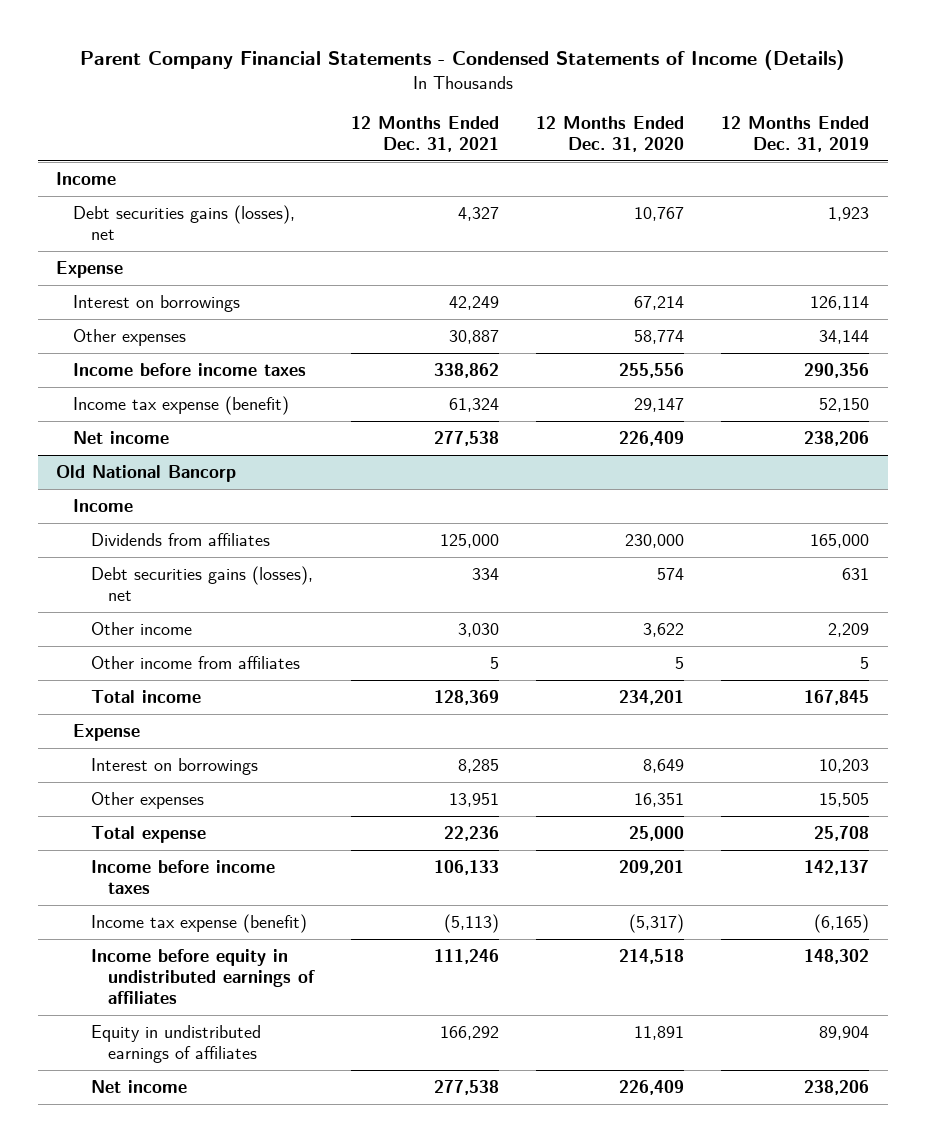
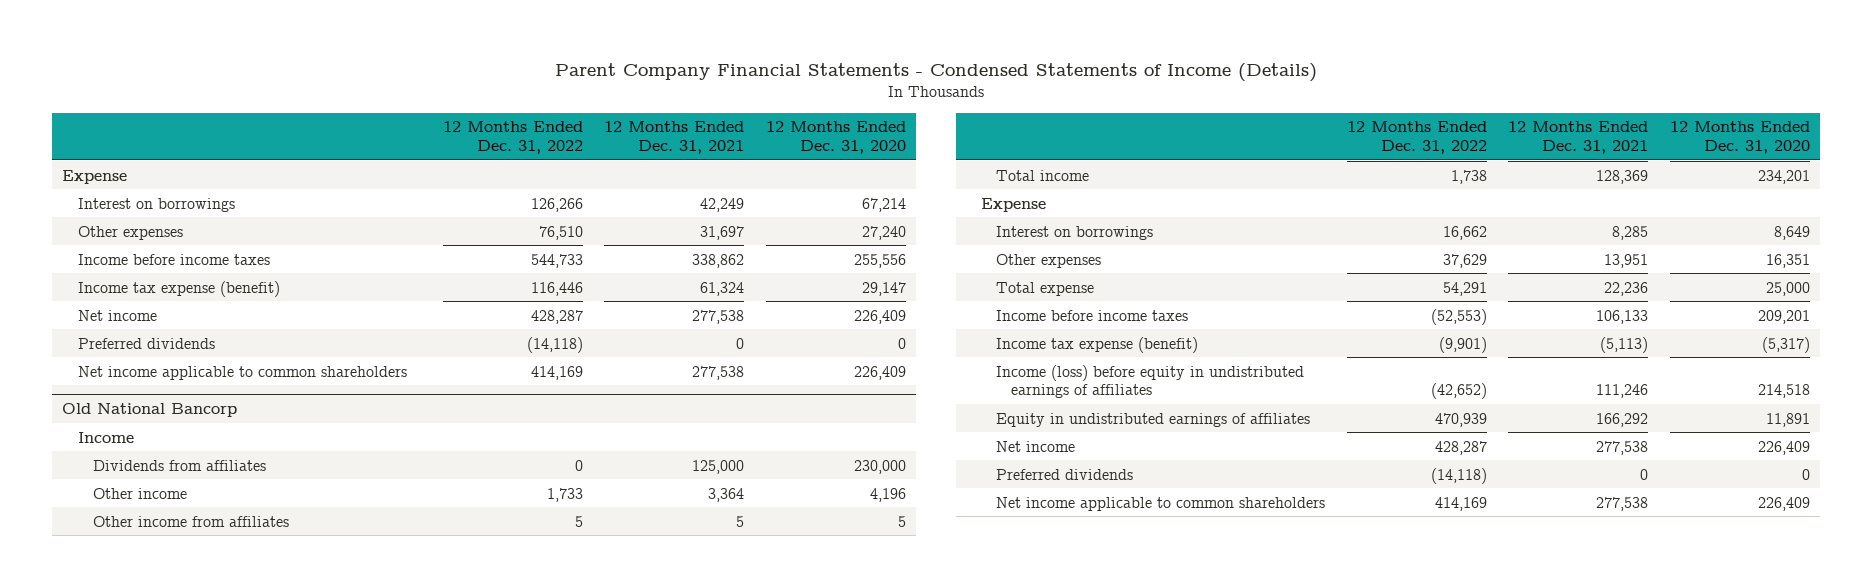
- | 12 Months Ended Dec. 31, 2021 | 12 Months Ended Dec. 31, 2020 | 12 Months Ended Dec. 31, 2019
+ | 12 Months Ended Dec. 31, 2022 | 12 Months Ended Dec. 31, 2021 | 12 Months Ended Dec. 31, 2020
- Income
- Debt securities gains (losses), net | 4,327 | 10,767 | 1,923
- Other expenses | 30,887 | 58,774 | 34,144
+ Other expenses | 76,510 | 31,697 | 27,240
+ Preferred dividends | (14,118) | 0 | 0
+ Net income applicable to common shareholders | 414,169 | 277,538 | 226,409
@ Old National Bancorp
- Debt securities gains (losses), net | 334 | 574 | 631
- Other income | 3,030 | 3,622 | 2,209
+ Other income | 1,733 | 3,364 | 4,196
- Income before equity in undistributed earnings of affiliates | 111,246 | 214,518 | 148,302
+ Income (loss) before equity in undistributed earnings of affiliates | (42,652) | 111,246 | 214,518
+ Preferred dividends | (14,118) | 0 | 0
+ Net income applicable to common shareholders | 414,169 | 277,538 | 226,409

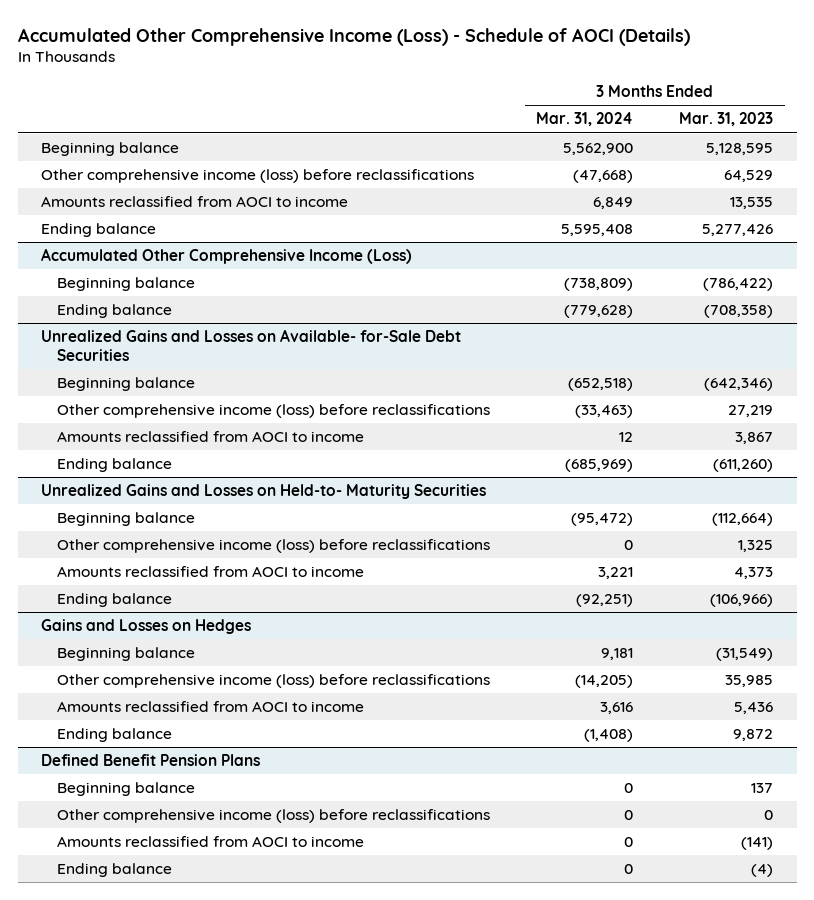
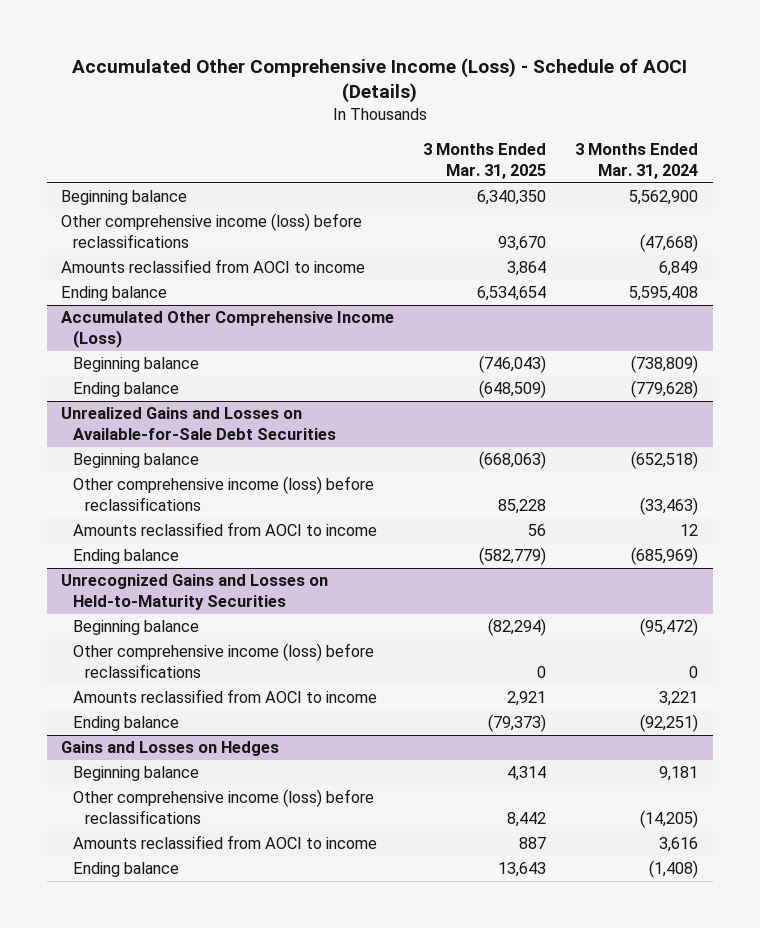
- | 3 Months Ended Mar. 31, 2024 | 3 Months Ended Mar. 31, 2023
+ | 3 Months Ended Mar. 31, 2025 | 3 Months Ended Mar. 31, 2024
- Unrealized Gains and Losses on Available- for-Sale Debt Securities
+ Unrealized Gains and Losses on Available-for-Sale Debt Securities
- Unrealized Gains and Losses on Held-to- Maturity Securities
+ Unrecognized Gains and Losses on Held-to-Maturity Securities
- Defined Benefit Pension Plans
- Beginning balance | 0 | 137
- Other comprehensive income (loss) before reclassifications | 0 | 0
- Amounts reclassified from AOCI to income | 0 | (141)
- Ending balance | 0 | (4)

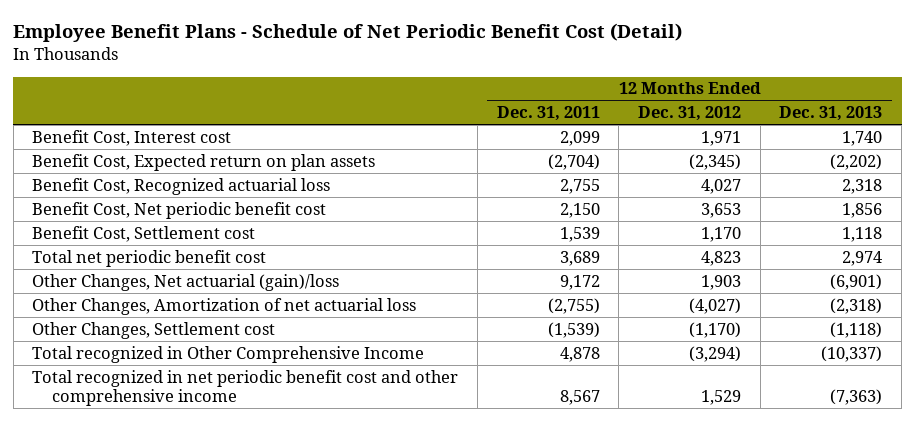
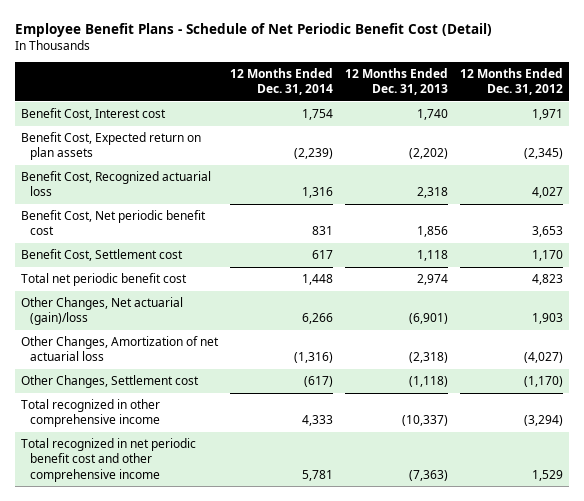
- | 12 Months Ended Dec. 31, 2011 | 12 Months Ended Dec. 31, 2012 | 12 Months Ended Dec. 31, 2013
+ | 12 Months Ended Dec. 31, 2014 | 12 Months Ended Dec. 31, 2013 | 12 Months Ended Dec. 31, 2012
- Total recognized in Other Comprehensive Income | 4,878 | (3,294) | (10,337)
+ Total recognized in other comprehensive income | 4,333 | (10,337) | (3,294)

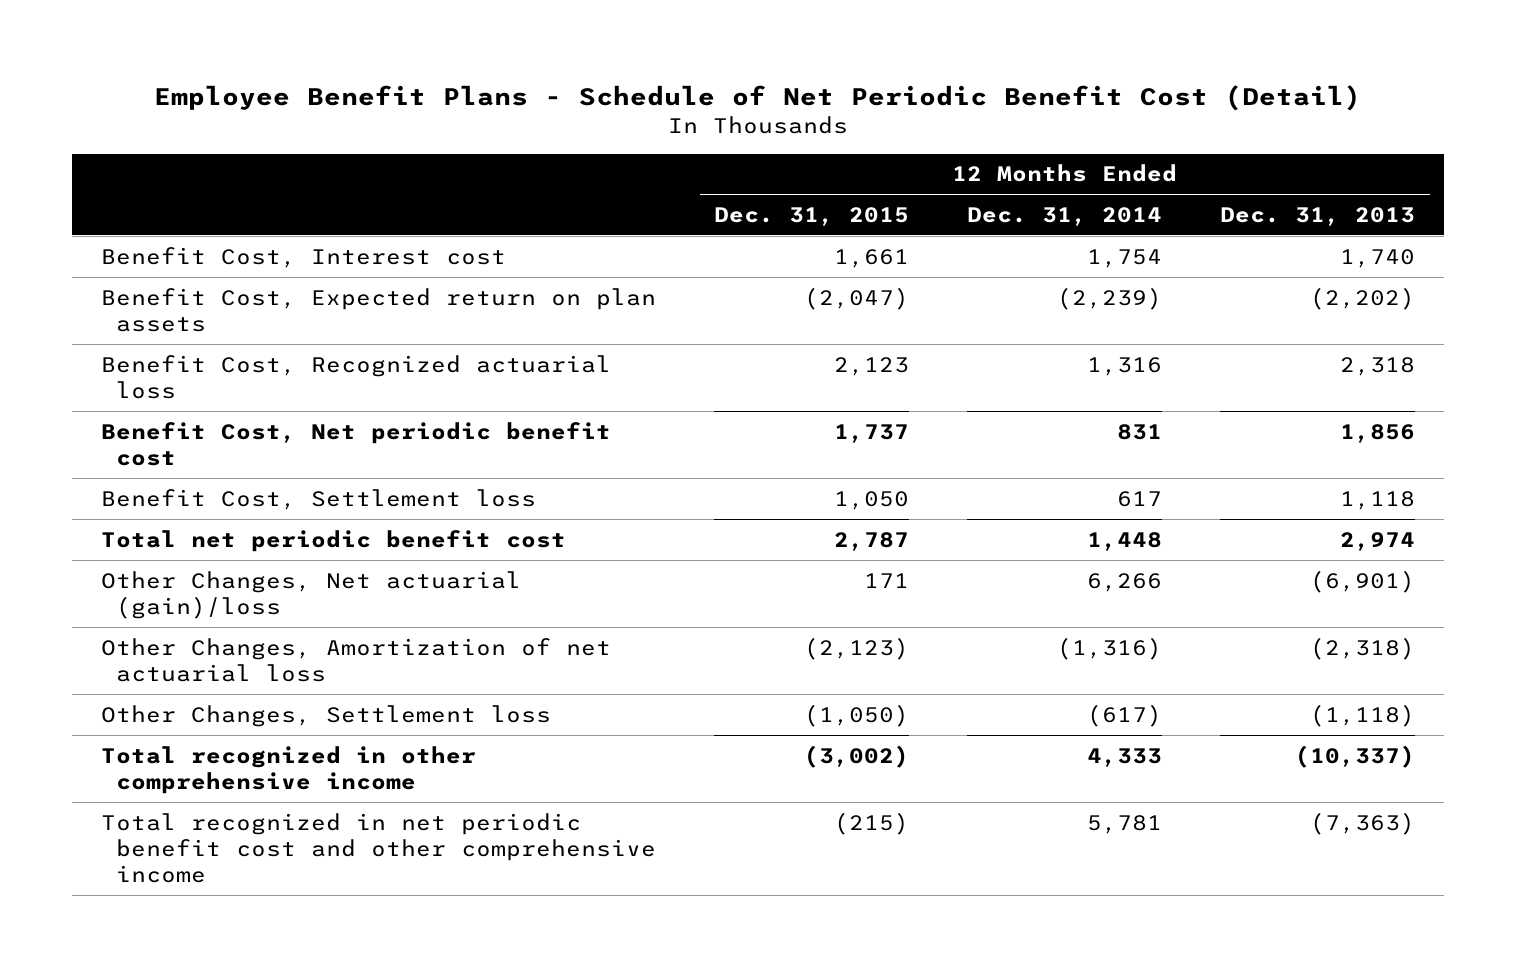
- | 12 Months Ended Dec. 31, 2014 | 12 Months Ended Dec. 31, 2013 | 12 Months Ended Dec. 31, 2012
+ | 12 Months Ended Dec. 31, 2015 | 12 Months Ended Dec. 31, 2014 | 12 Months Ended Dec. 31, 2013
- Benefit Cost, Settlement cost | 617 | 1,118 | 1,170
+ Benefit Cost, Settlement loss | 1,050 | 617 | 1,118
- Other Changes, Settlement cost | (617) | (1,118) | (1,170)
+ Other Changes, Settlement loss | (1,050) | (617) | (1,118)

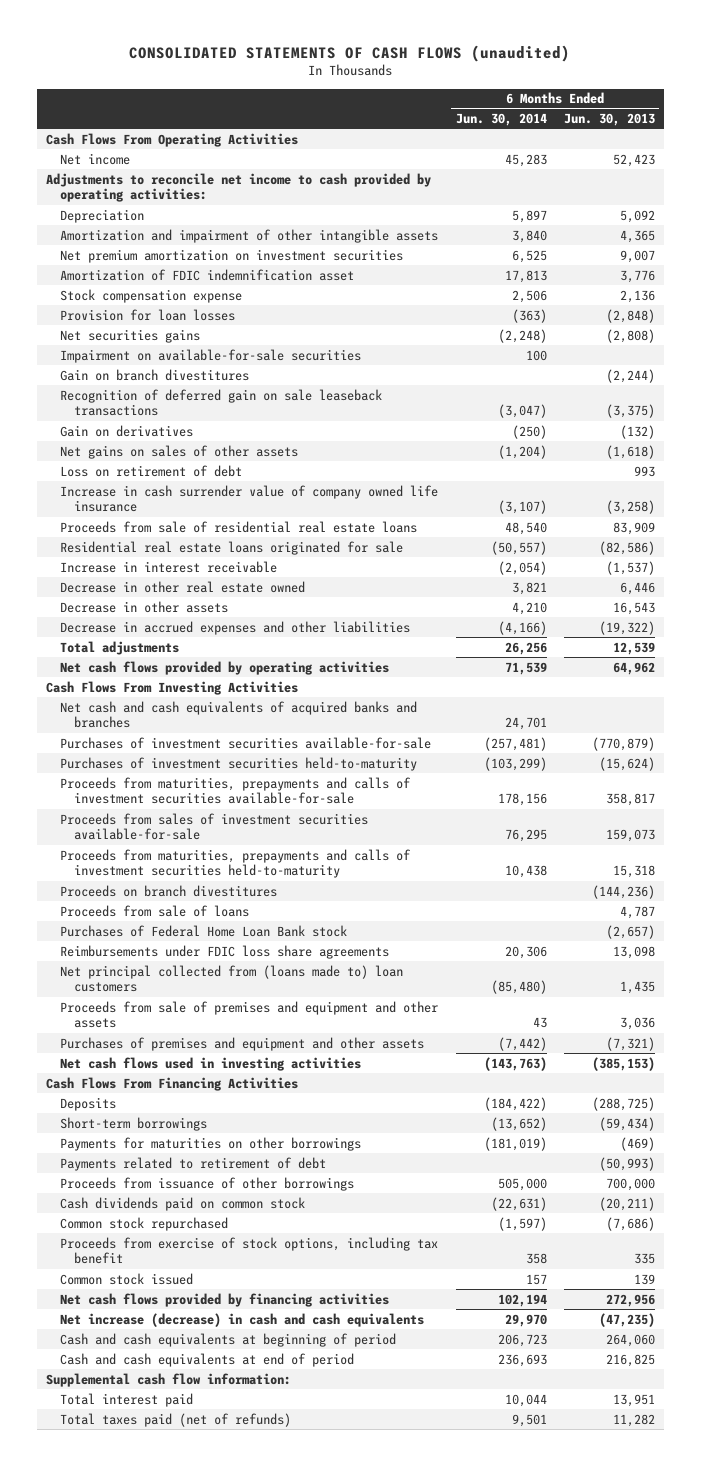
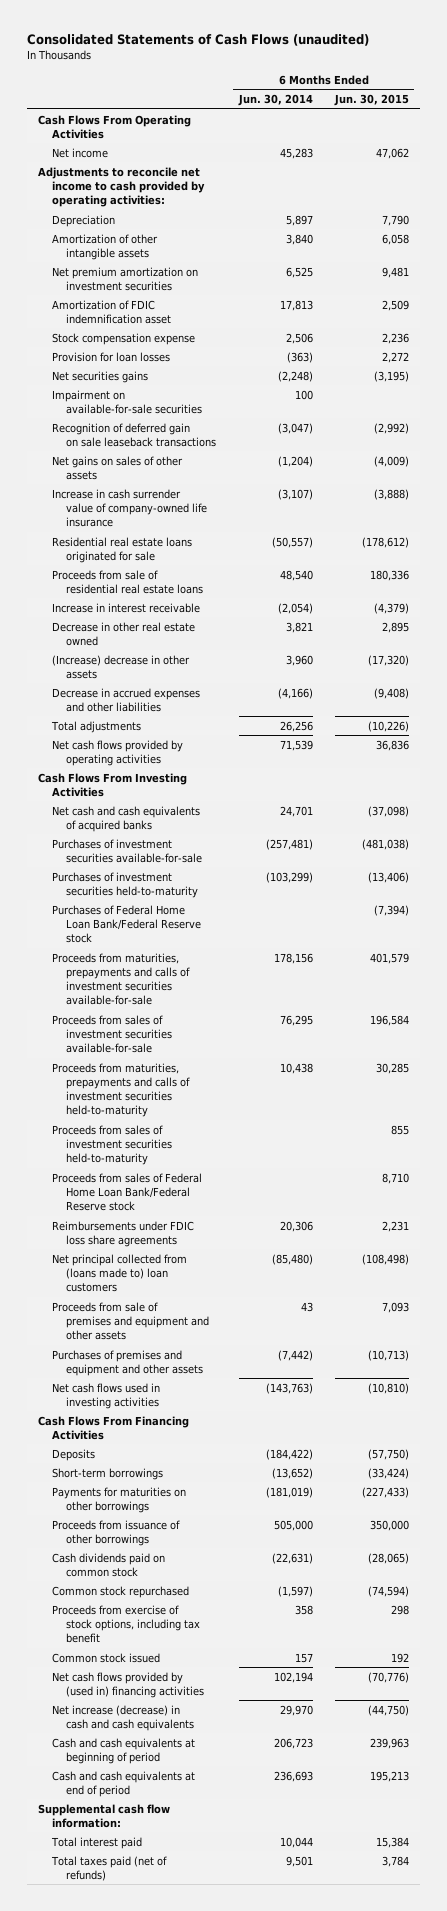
- CONSOLIDATED STATEMENTS OF CASH FLOWS (unaudited)
+ Consolidated Statements of Cash Flows (unaudited)
- | 6 Months Ended Jun. 30, 2014 | 6 Months Ended Jun. 30, 2013
+ | 6 Months Ended Jun. 30, 2014 | 6 Months Ended Jun. 30, 2015
- Amortization and impairment of other intangible assets | 3,840 | 4,365
+ Amortization of other intangible assets | 3,840 | 6,058
- Gain on branch divestitures | | (2,244)
- Gain on derivatives | (250) | (132)
- Loss on retirement of debt | | 993
- Increase in cash surrender value of company owned life insurance | (3,107) | (3,258)
+ Increase in cash surrender value of company-owned life insurance | (3,107) | (3,888)
moved down: Proceeds from sale of residential real estate loans | 48,540 | 180,336
- Decrease in other assets | 4,210 | 16,543
+ (Increase) decrease in other assets | 3,960 | (17,320)
- Net cash and cash equivalents of acquired banks and branches | 24,701 |
+ Net cash and cash equivalents of acquired banks | 24,701 | (37,098)
+ Purchases of Federal Home Loan Bank/Federal Reserve stock | | (7,394)
- Proceeds on branch divestitures | | (144,236)
- Proceeds from sale of loans | | 4,787
- Purchases of Federal Home Loan Bank stock | | (2,657)
+ Proceeds from sales of investment securities held-to-maturity | | 855
+ Proceeds from sales of Federal Home Loan Bank/Federal Reserve stock | | 8,710
- Payments related to retirement of debt | | (50,993)
- Net cash flows provided by financing activities | 102,194 | 272,956
+ Net cash flows provided by (used in) financing activities | 102,194 | (70,776)

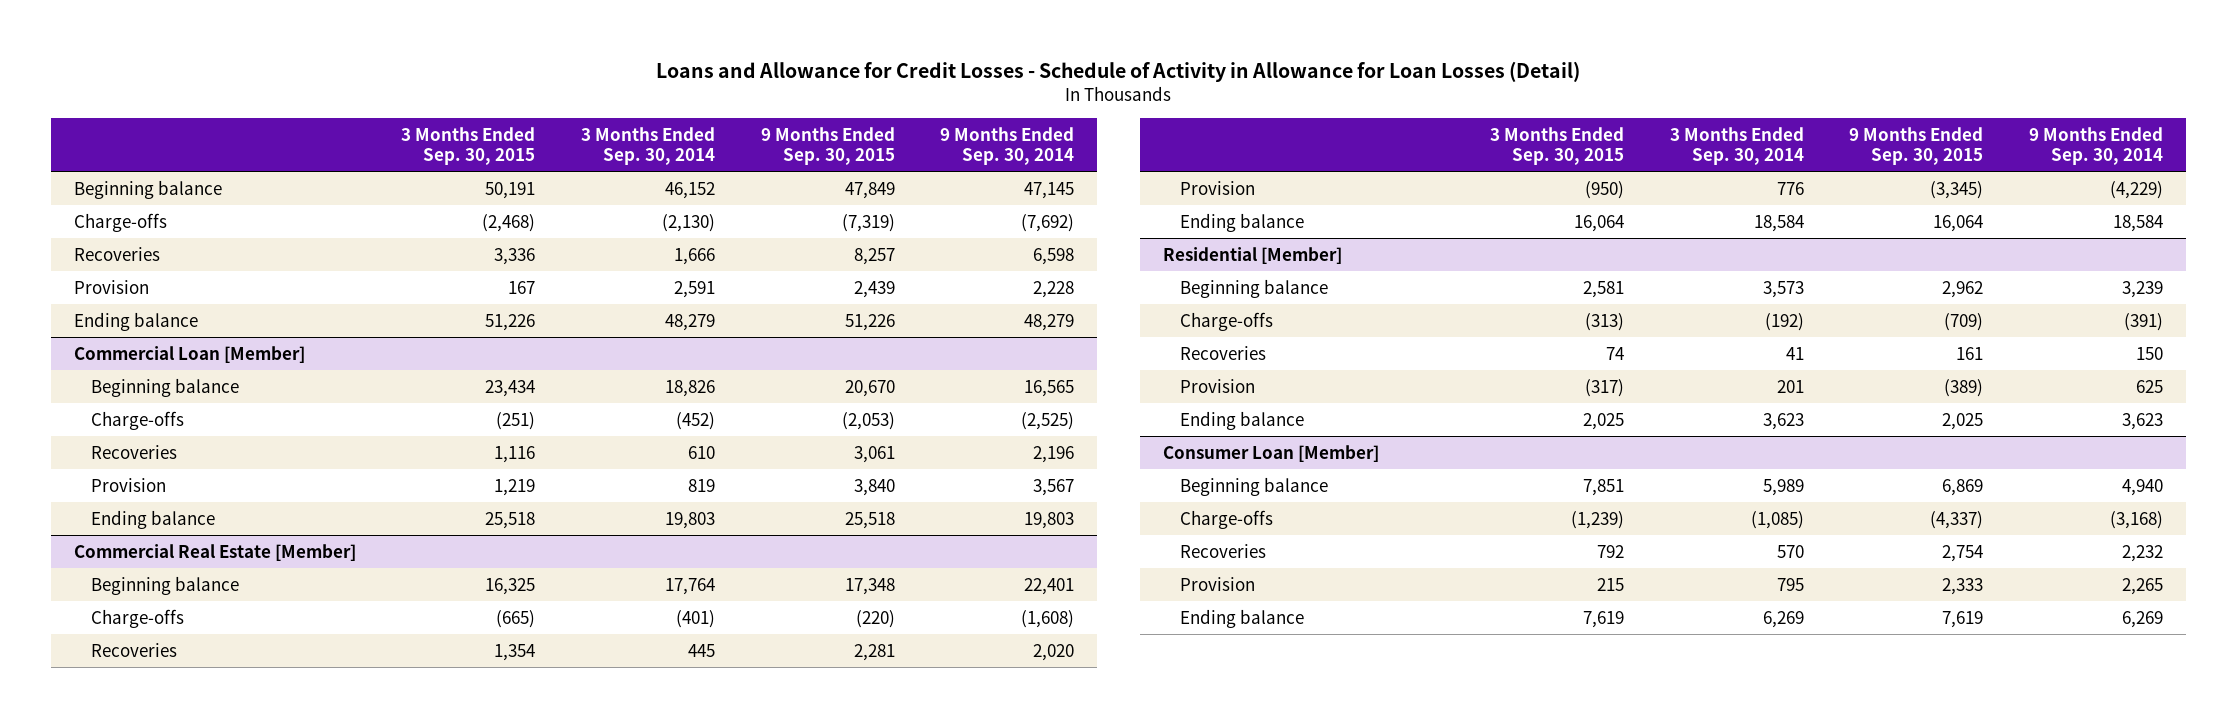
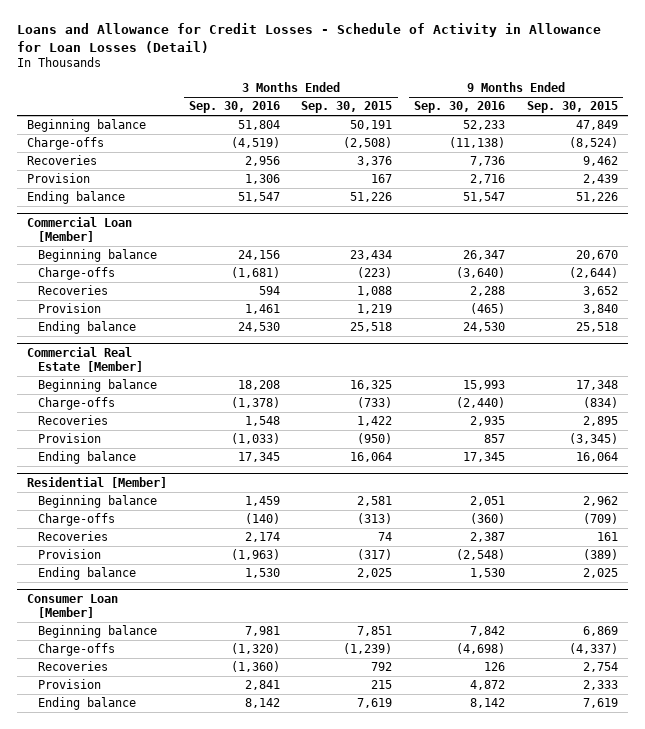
- | 3 Months Ended Sep. 30, 2015 | 3 Months Ended Sep. 30, 2014 | 9 Months Ended Sep. 30, 2015 | 9 Months Ended Sep. 30, 2014
+ | 3 Months Ended Sep. 30, 2016 | 3 Months Ended Sep. 30, 2015 | 9 Months Ended Sep. 30, 2016 | 9 Months Ended Sep. 30, 2015
- Charge-offs | (2,468) | (2,130) | (7,319) | (7,692)
- Recoveries | 3,336 | 1,666 | 8,257 | 6,598
+ Charge-offs | (4,519) | (2,508) | (11,138) | (8,524)
+ Recoveries | 2,956 | 3,376 | 7,736 | 9,462
@ Commercial Loan [Member]
- Charge-offs | (251) | (452) | (2,053) | (2,525)
- Recoveries | 1,116 | 610 | 3,061 | 2,196
+ Charge-offs | (1,681) | (223) | (3,640) | (2,644)
+ Recoveries | 594 | 1,088 | 2,288 | 3,652
@ Commercial Real Estate [Member]
- Charge-offs | (665) | (401) | (220) | (1,608)
- Recoveries | 1,354 | 445 | 2,281 | 2,020
+ Charge-offs | (1,378) | (733) | (2,440) | (834)
+ Recoveries | 1,548 | 1,422 | 2,935 | 2,895

